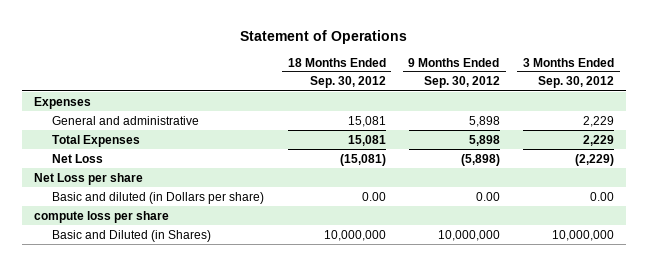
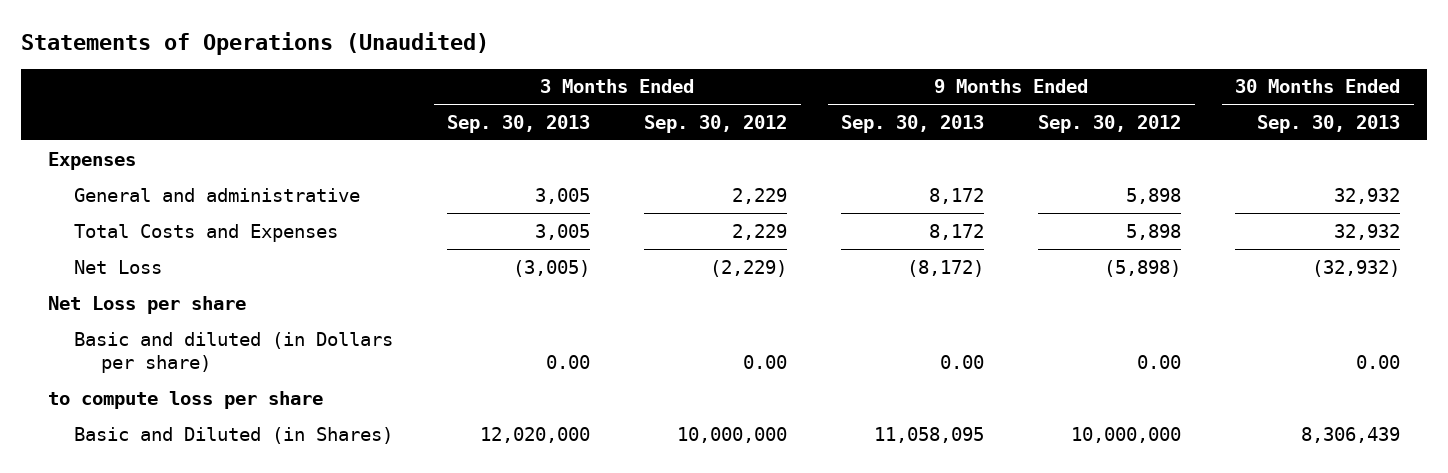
- Statement of Operations
+ Statements of Operations (Unaudited)
- | 18 Months Ended Sep. 30, 2012 | 9 Months Ended Sep. 30, 2012 | 3 Months Ended Sep. 30, 2012
+ | 3 Months Ended Sep. 30, 2013 | 3 Months Ended Sep. 30, 2012 | 9 Months Ended Sep. 30, 2013 | 9 Months Ended Sep. 30, 2012 | 30 Months Ended Sep. 30, 2013
- Total Expenses | 15,081 | 5,898 | 2,229
+ Total Costs and Expenses | 3,005 | 2,229 | 8,172 | 5,898 | 32,932
- compute loss per share
+ to compute loss per share

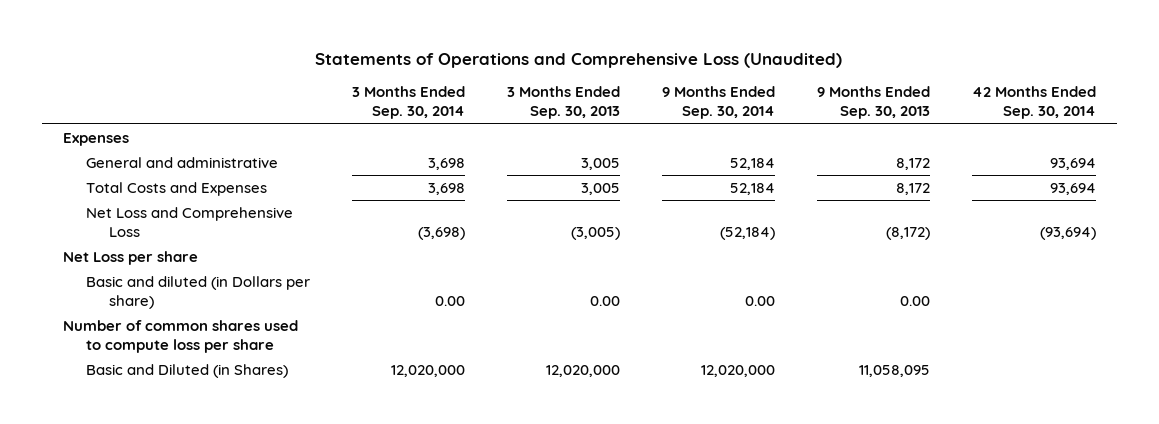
- Statements of Operations (Unaudited)
+ Statements of Operations and Comprehensive Loss (Unaudited)
- | 3 Months Ended Sep. 30, 2013 | 3 Months Ended Sep. 30, 2012 | 9 Months Ended Sep. 30, 2013 | 9 Months Ended Sep. 30, 2012 | 30 Months Ended Sep. 30, 2013
+ | 3 Months Ended Sep. 30, 2014 | 3 Months Ended Sep. 30, 2013 | 9 Months Ended Sep. 30, 2014 | 9 Months Ended Sep. 30, 2013 | 42 Months Ended Sep. 30, 2014
- Net Loss | (3,005) | (2,229) | (8,172) | (5,898) | (32,932)
+ Net Loss and Comprehensive Loss | (3,698) | (3,005) | (52,184) | (8,172) | (93,694)
- to compute loss per share
+ Number of common shares used to compute loss per share

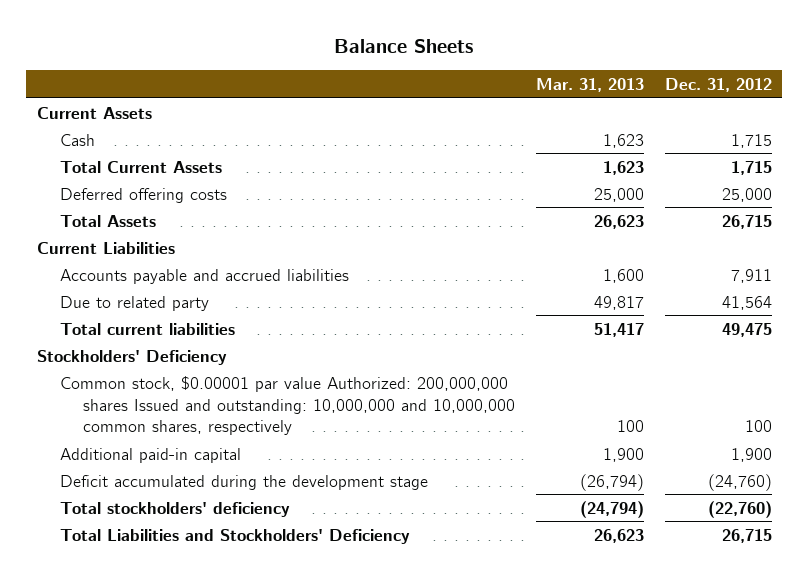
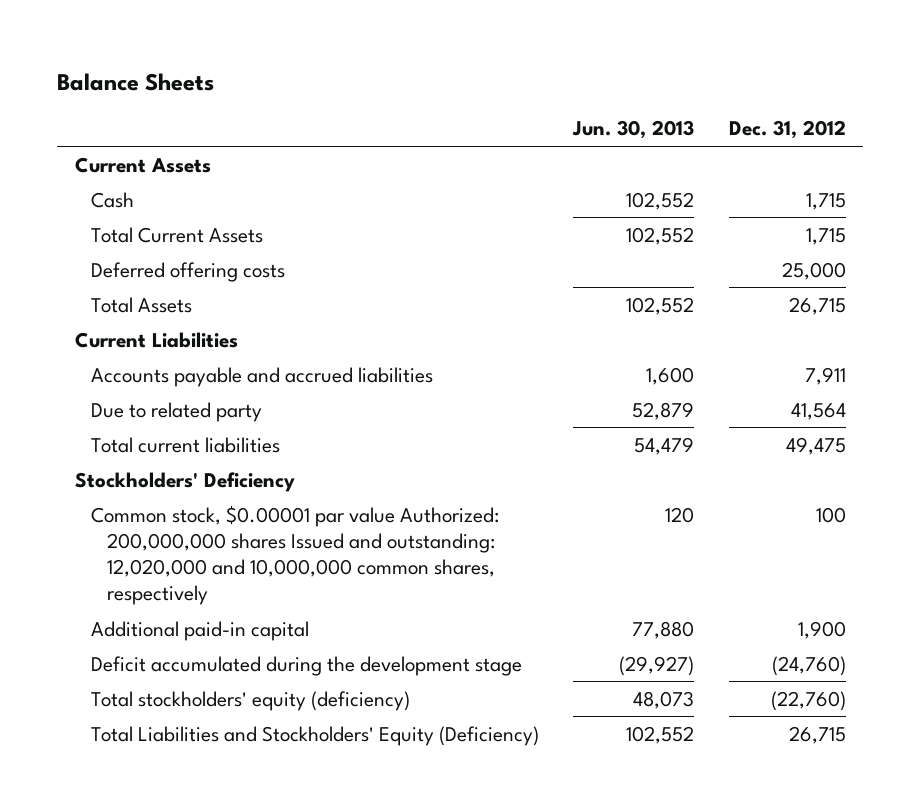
- | Mar. 31, 2013 | Dec. 31, 2012
+ | Jun. 30, 2013 | Dec. 31, 2012
- Common stock, $0.00001 par value Authorized: 200,000,000 shares Issued and outstanding: 10,000,000 and 10,000,000 common shares, respectively | 100 | 100
+ Common stock, $0.00001 par value Authorized: 200,000,000 shares Issued and outstanding: 12,020,000 and 10,000,000 common shares, respectively | 120 | 100
- Total stockholders' deficiency | (24,794) | (22,760)
- Total Liabilities and Stockholders' Deficiency | 26,623 | 26,715
+ Total stockholders' equity (deficiency) | 48,073 | (22,760)
+ Total Liabilities and Stockholders' Equity (Deficiency) | 102,552 | 26,715

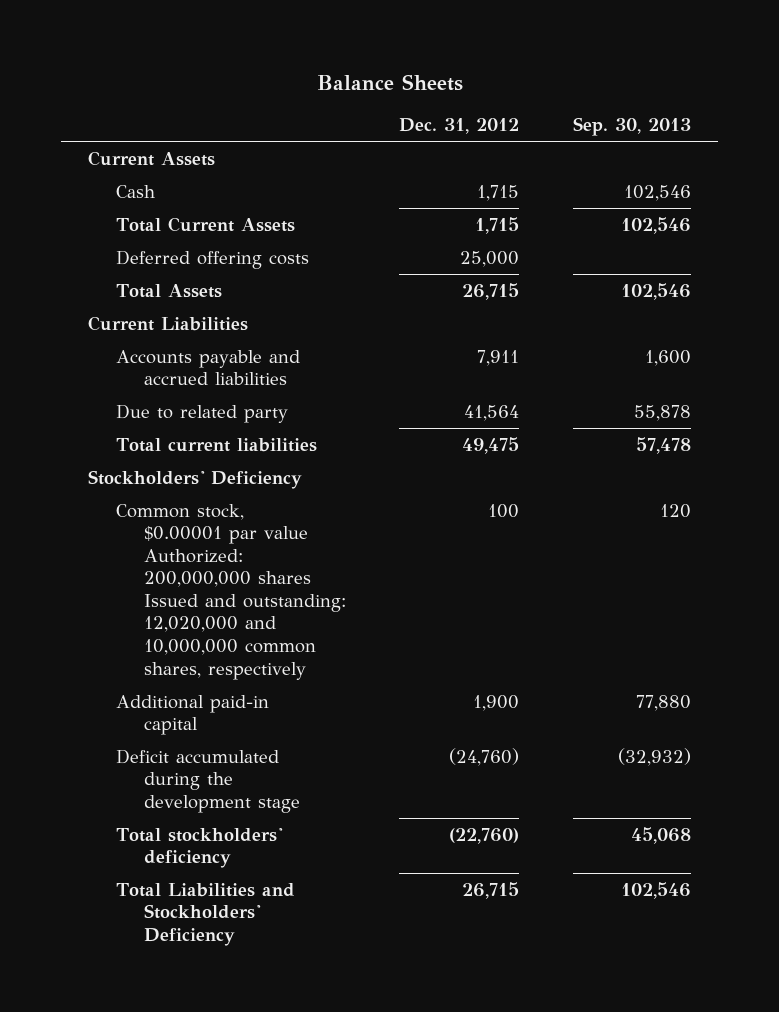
- | Jun. 30, 2013 | Dec. 31, 2012
+ | Dec. 31, 2012 | Sep. 30, 2013
- Total stockholders' equity (deficiency) | 48,073 | (22,760)
- Total Liabilities and Stockholders' Equity (Deficiency) | 102,552 | 26,715
+ Total stockholders' deficiency | (22,760) | 45,068
+ Total Liabilities and Stockholders' Deficiency | 26,715 | 102,546

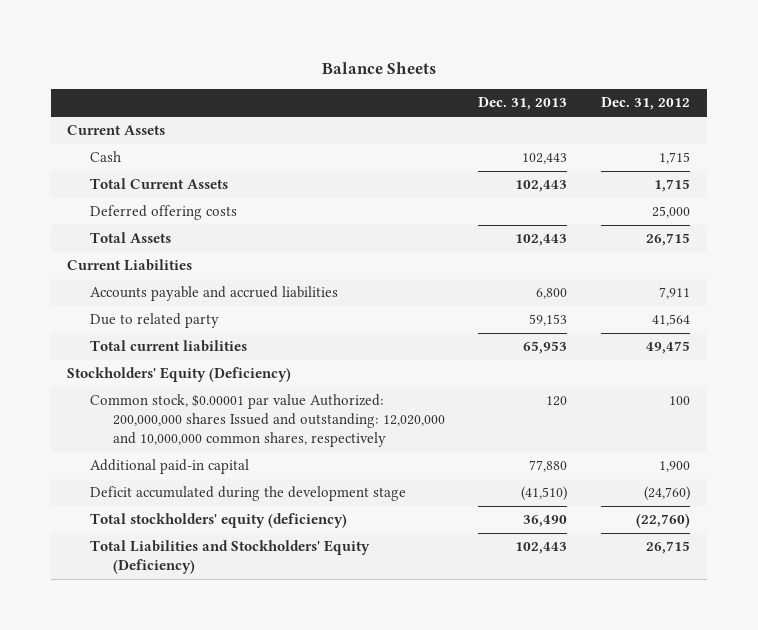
- | Dec. 31, 2012 | Sep. 30, 2013
+ | Dec. 31, 2013 | Dec. 31, 2012
- Stockholders' Deficiency
+ Stockholders' Equity (Deficiency)
- Total stockholders' deficiency | (22,760) | 45,068
- Total Liabilities and Stockholders' Deficiency | 26,715 | 102,546
+ Total stockholders' equity (deficiency) | 36,490 | (22,760)
+ Total Liabilities and Stockholders' Equity (Deficiency) | 102,443 | 26,715

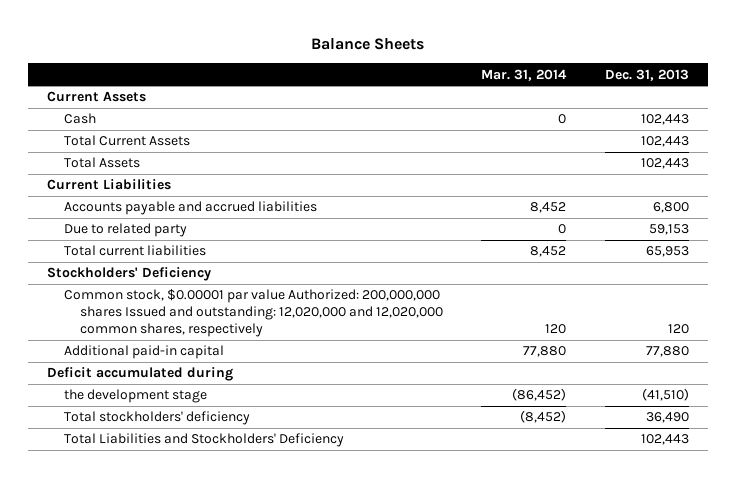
- | Dec. 31, 2013 | Dec. 31, 2012
+ | Mar. 31, 2014 | Dec. 31, 2013
- Deferred offering costs | | 25,000
- Stockholders' Equity (Deficiency)
- Common stock, $0.00001 par value Authorized: 200,000,000 shares Issued and outstanding: 12,020,000 and 10,000,000 common shares, respectively | 120 | 100
+ Stockholders' Deficiency
+ Common stock, $0.00001 par value Authorized: 200,000,000 shares Issued and outstanding: 12,020,000 and 12,020,000 common shares, respectively | 120 | 120
- Deficit accumulated during the development stage | (41,510) | (24,760)
- Total stockholders' equity (deficiency) | 36,490 | (22,760)
- Total Liabilities and Stockholders' Equity (Deficiency) | 102,443 | 26,715
+ Deficit accumulated during
+ the development stage | (86,452) | (41,510)
+ Total stockholders' deficiency | (8,452) | 36,490
+ Total Liabilities and Stockholders' Deficiency | | 102,443

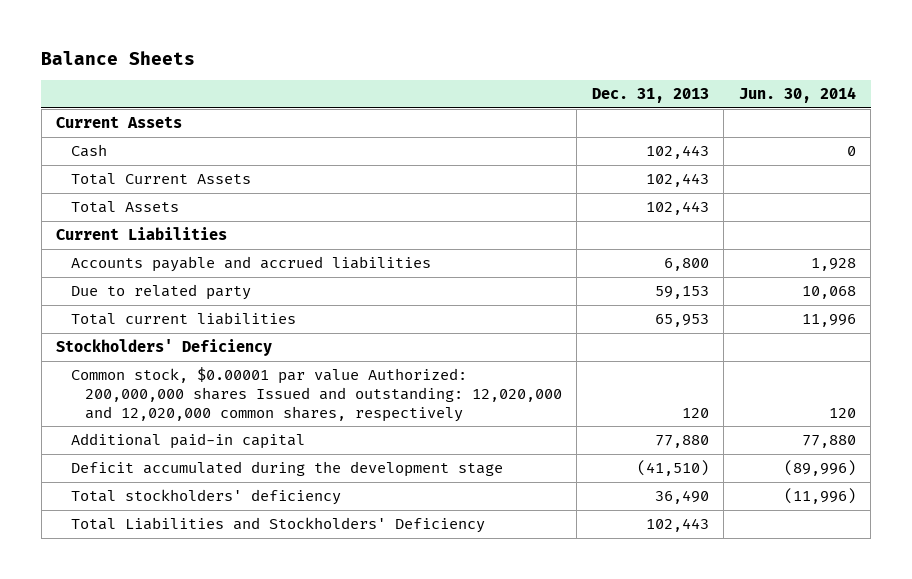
- | Mar. 31, 2014 | Dec. 31, 2013
+ | Dec. 31, 2013 | Jun. 30, 2014
- Deficit accumulated during
- the development stage | (86,452) | (41,510)
+ Deficit accumulated during the development stage | (41,510) | (89,996)

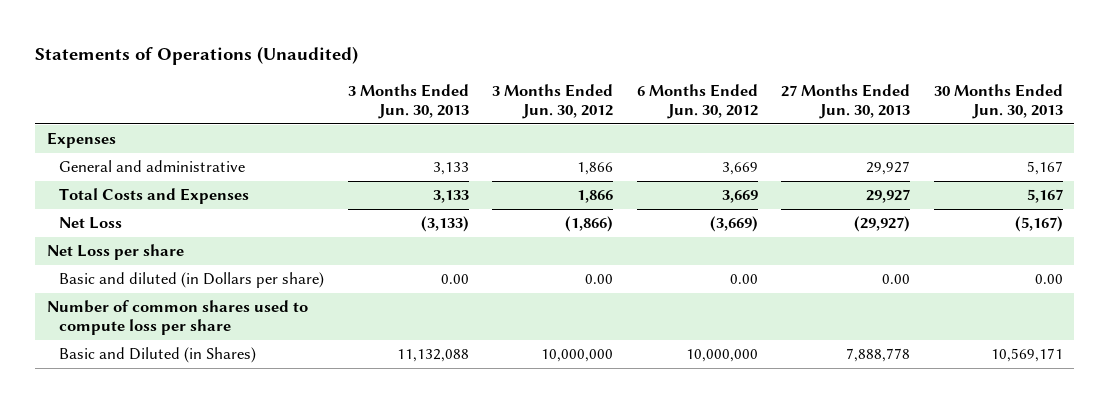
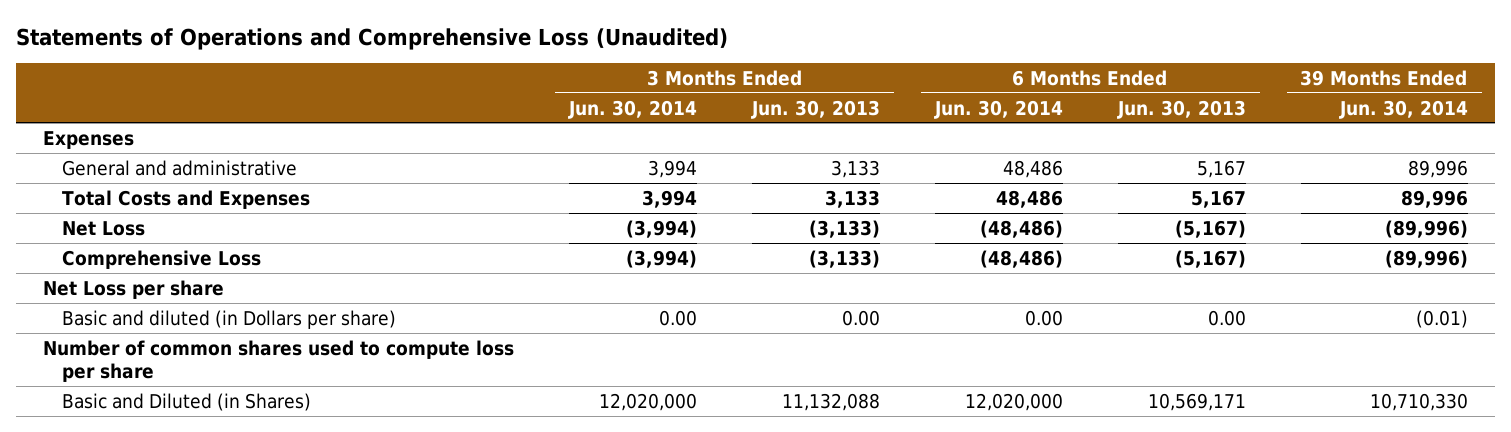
- Statements of Operations (Unaudited)
+ Statements of Operations and Comprehensive Loss (Unaudited)
- | 3 Months Ended Jun. 30, 2013 | 3 Months Ended Jun. 30, 2012 | 6 Months Ended Jun. 30, 2012 | 27 Months Ended Jun. 30, 2013 | 30 Months Ended Jun. 30, 2013
+ | 3 Months Ended Jun. 30, 2014 | 3 Months Ended Jun. 30, 2013 | 6 Months Ended Jun. 30, 2014 | 6 Months Ended Jun. 30, 2013 | 39 Months Ended Jun. 30, 2014
+ Comprehensive Loss | (3,994) | (3,133) | (48,486) | (5,167) | (89,996)

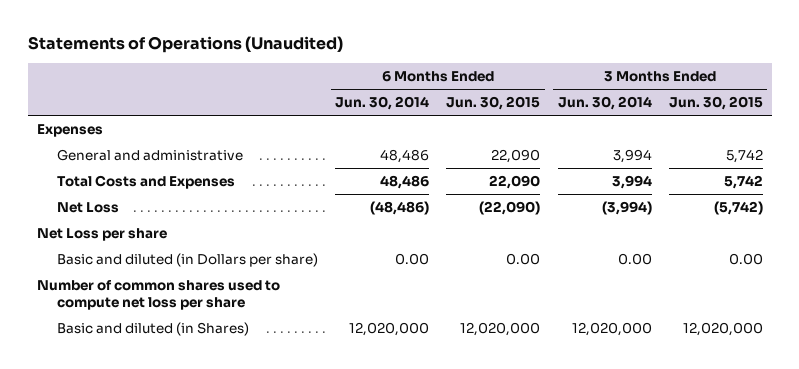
- Statements of Operations and Comprehensive Loss (Unaudited)
+ Statements of Operations (Unaudited)
- | 3 Months Ended Jun. 30, 2014 | 3 Months Ended Jun. 30, 2013 | 6 Months Ended Jun. 30, 2014 | 6 Months Ended Jun. 30, 2013 | 39 Months Ended Jun. 30, 2014
+ | 6 Months Ended Jun. 30, 2014 | 6 Months Ended Jun. 30, 2015 | 3 Months Ended Jun. 30, 2014 | 3 Months Ended Jun. 30, 2015
- Comprehensive Loss | (3,994) | (3,133) | (48,486) | (5,167) | (89,996)
- Number of common shares used to compute loss per share
- Basic and Diluted (in Shares) | 12,020,000 | 11,132,088 | 12,020,000 | 10,569,171 | 10,710,330
+ Number of common shares used to compute net loss per share
+ Basic and diluted (in Shares) | 12,020,000 | 12,020,000 | 12,020,000 | 12,020,000

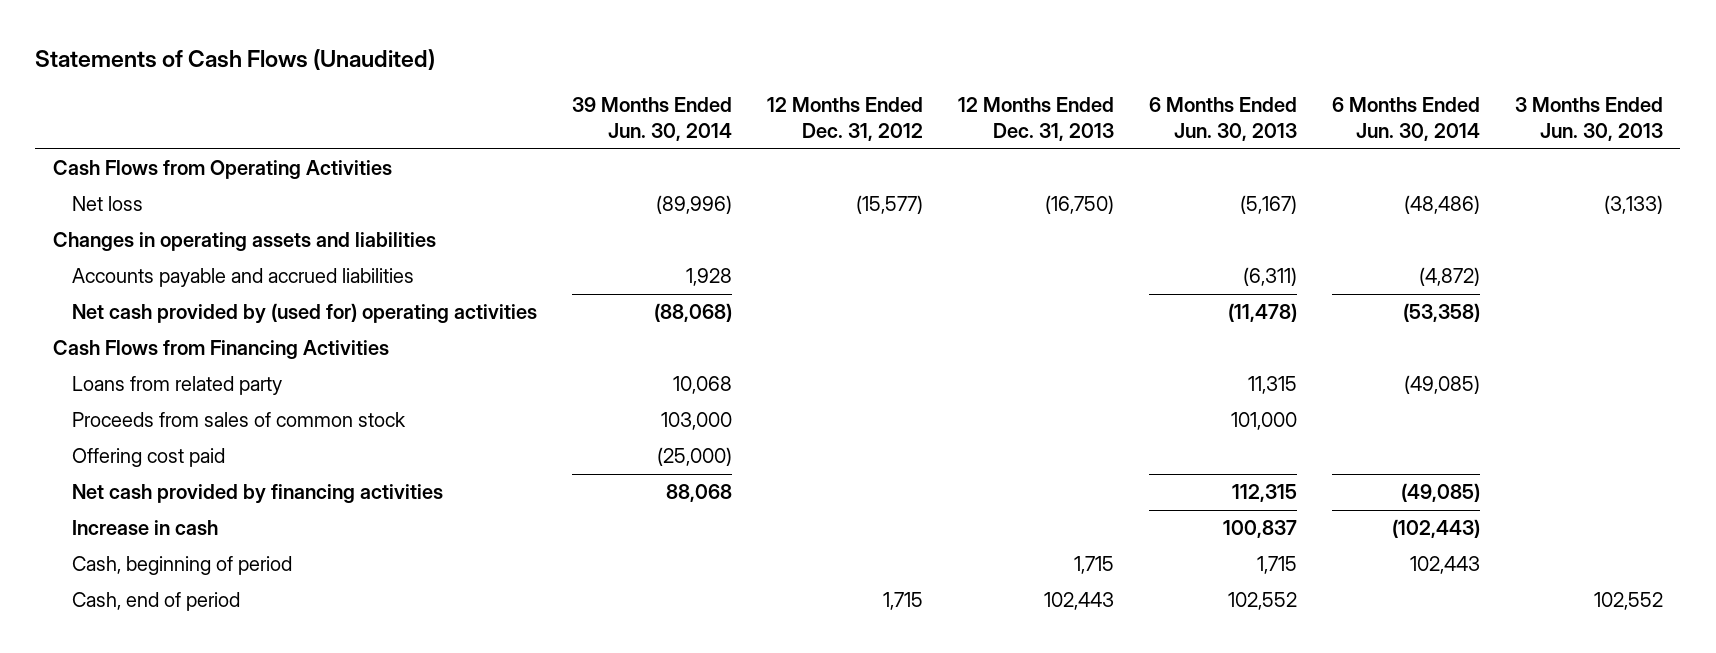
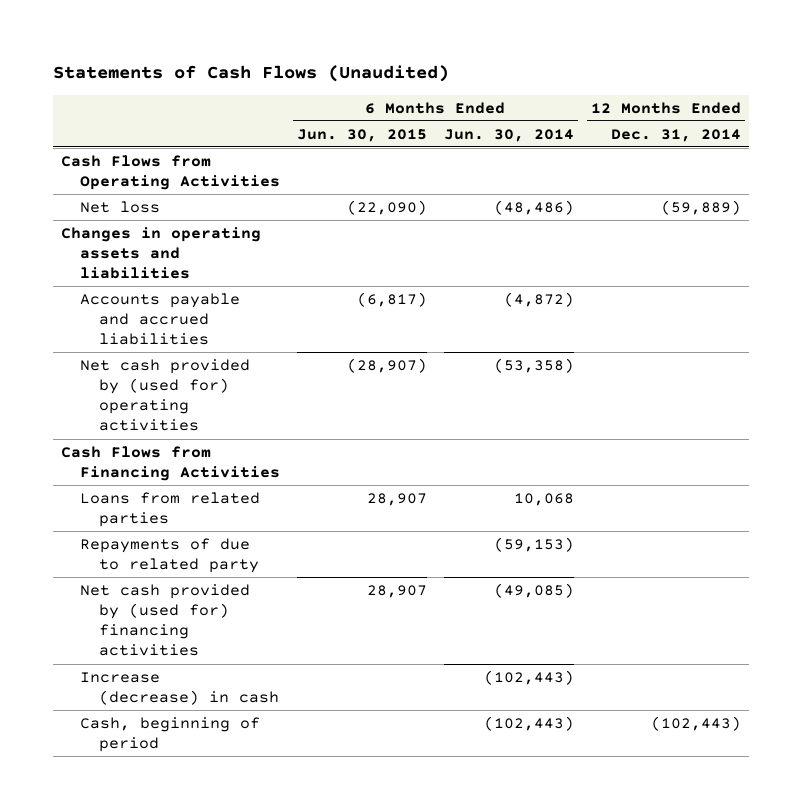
- | 39 Months Ended Jun. 30, 2014 | 12 Months Ended Dec. 31, 2012 | 12 Months Ended Dec. 31, 2013 | 6 Months Ended Jun. 30, 2013 | 6 Months Ended Jun. 30, 2014 | 3 Months Ended Jun. 30, 2013
+ | 6 Months Ended Jun. 30, 2015 | 6 Months Ended Jun. 30, 2014 | 12 Months Ended Dec. 31, 2014
- Loans from related party | 10,068 | | | 11,315 | (49,085) |
- Proceeds from sales of common stock | 103,000 | | | 101,000 | |
- Offering cost paid | (25,000) | | | | |
- Net cash provided by financing activities | 88,068 | | | 112,315 | (49,085) |
- Increase in cash | | | | 100,837 | (102,443) |
- Cash, beginning of period | | | 1,715 | 1,715 | 102,443 |
- Cash, end of period | | 1,715 | 102,443 | 102,552 | | 102,552
+ Loans from related parties | 28,907 | 10,068 |
+ Repayments of due to related party | | (59,153) |
+ Net cash provided by (used for) financing activities | 28,907 | (49,085) |
+ Increase (decrease) in cash | | (102,443) |
+ Cash, beginning of period | | (102,443) | (102,443)

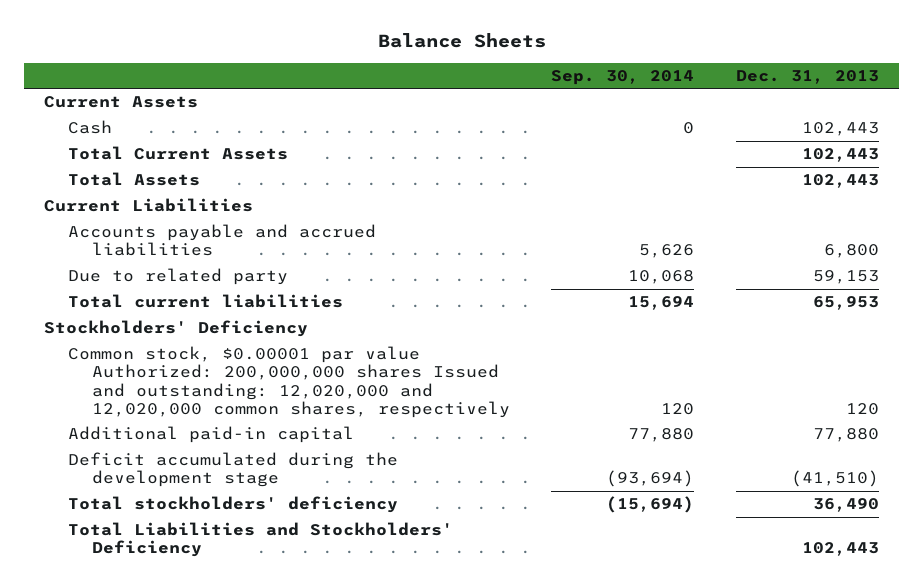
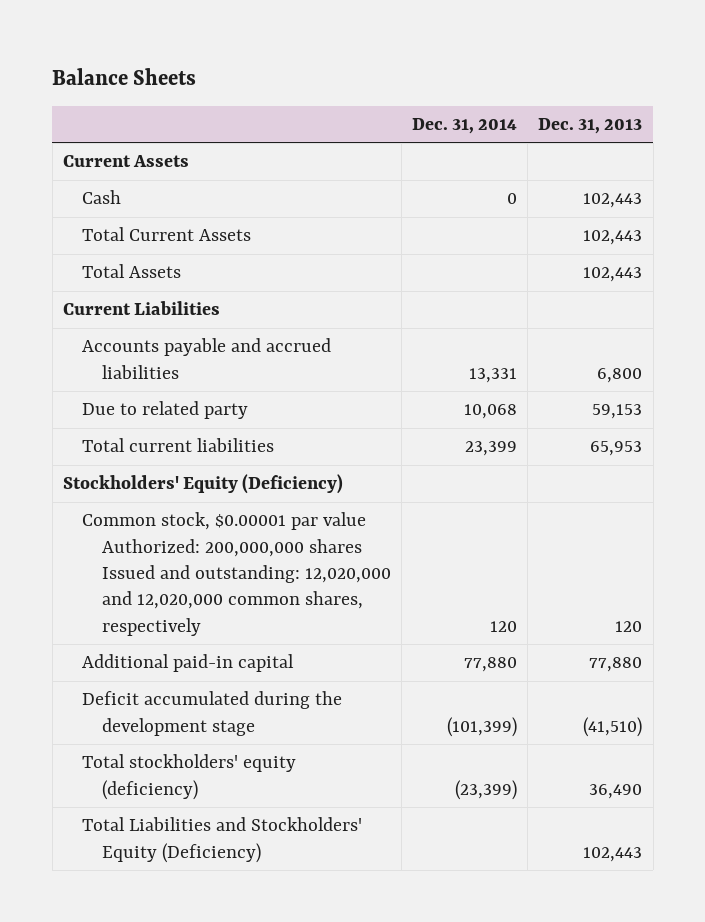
- | Sep. 30, 2014 | Dec. 31, 2013
+ | Dec. 31, 2014 | Dec. 31, 2013
- Stockholders' Deficiency
+ Stockholders' Equity (Deficiency)
- Total stockholders' deficiency | (15,694) | 36,490
- Total Liabilities and Stockholders' Deficiency | | 102,443
+ Total stockholders' equity (deficiency) | (23,399) | 36,490
+ Total Liabilities and Stockholders' Equity (Deficiency) | | 102,443

